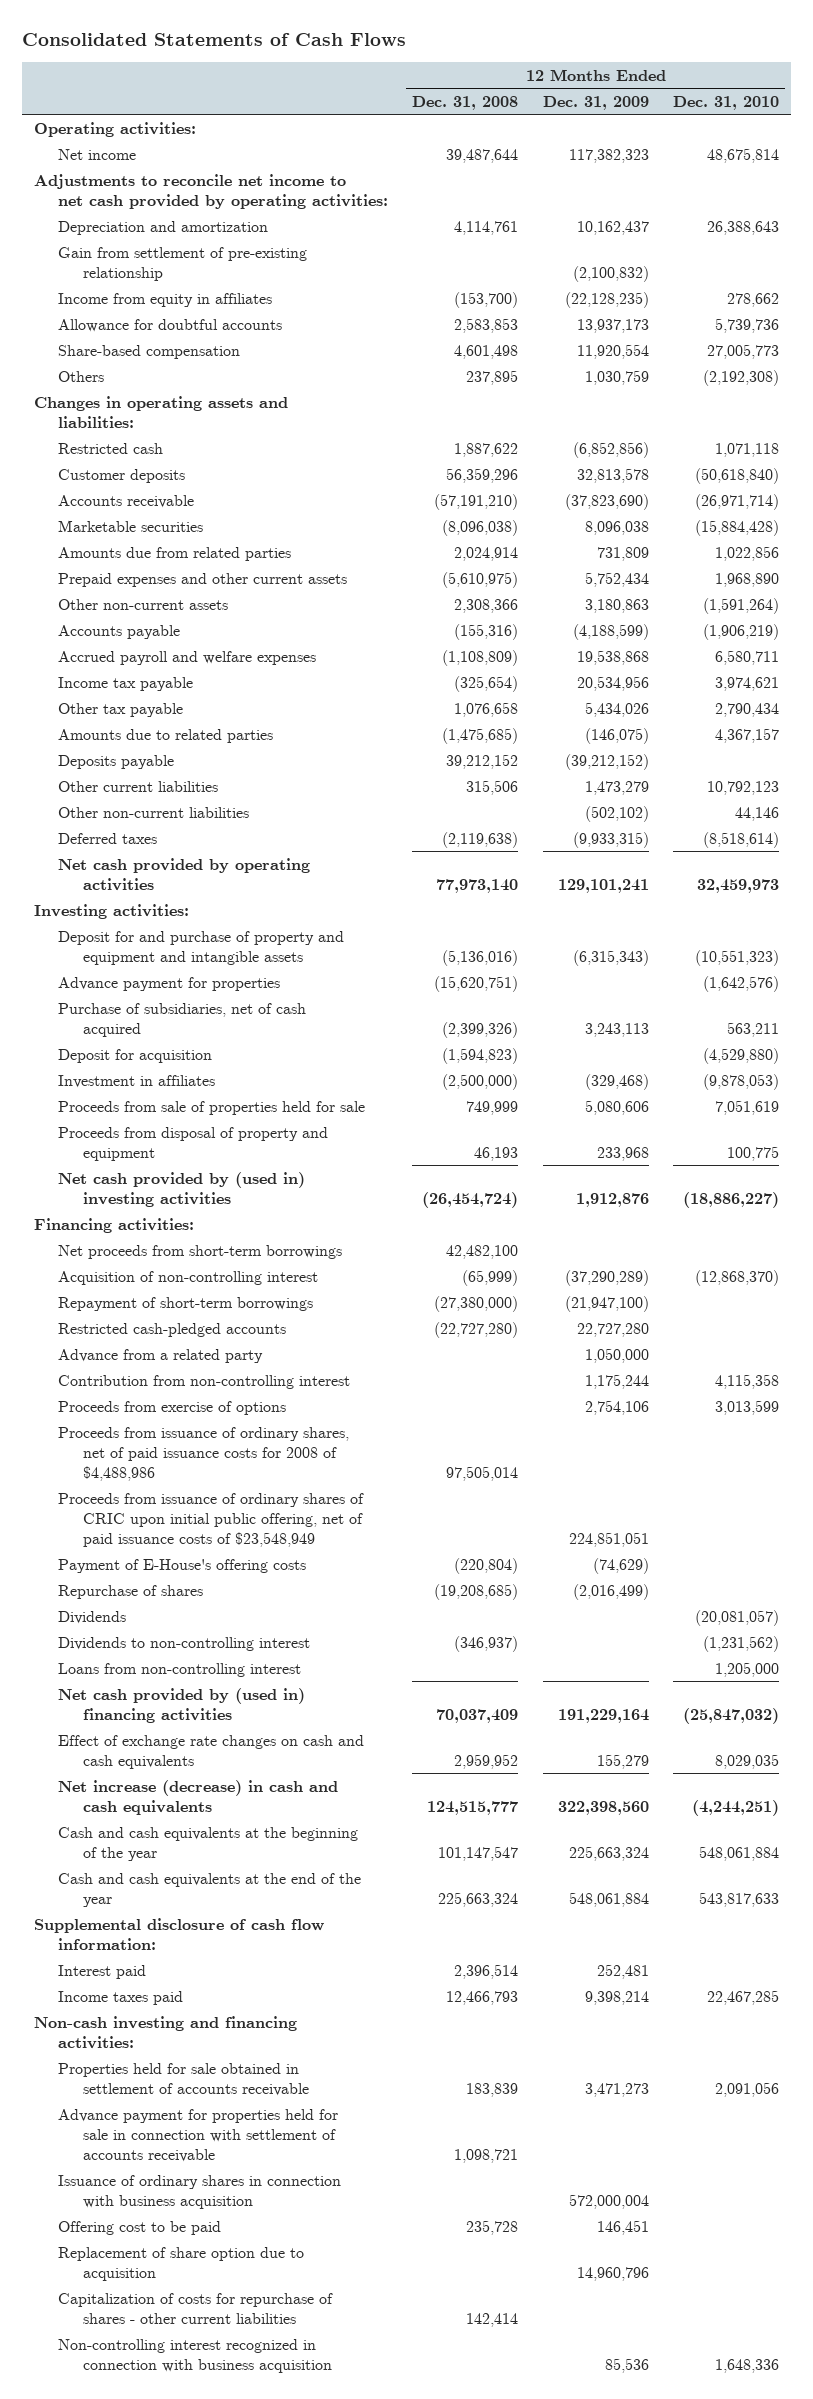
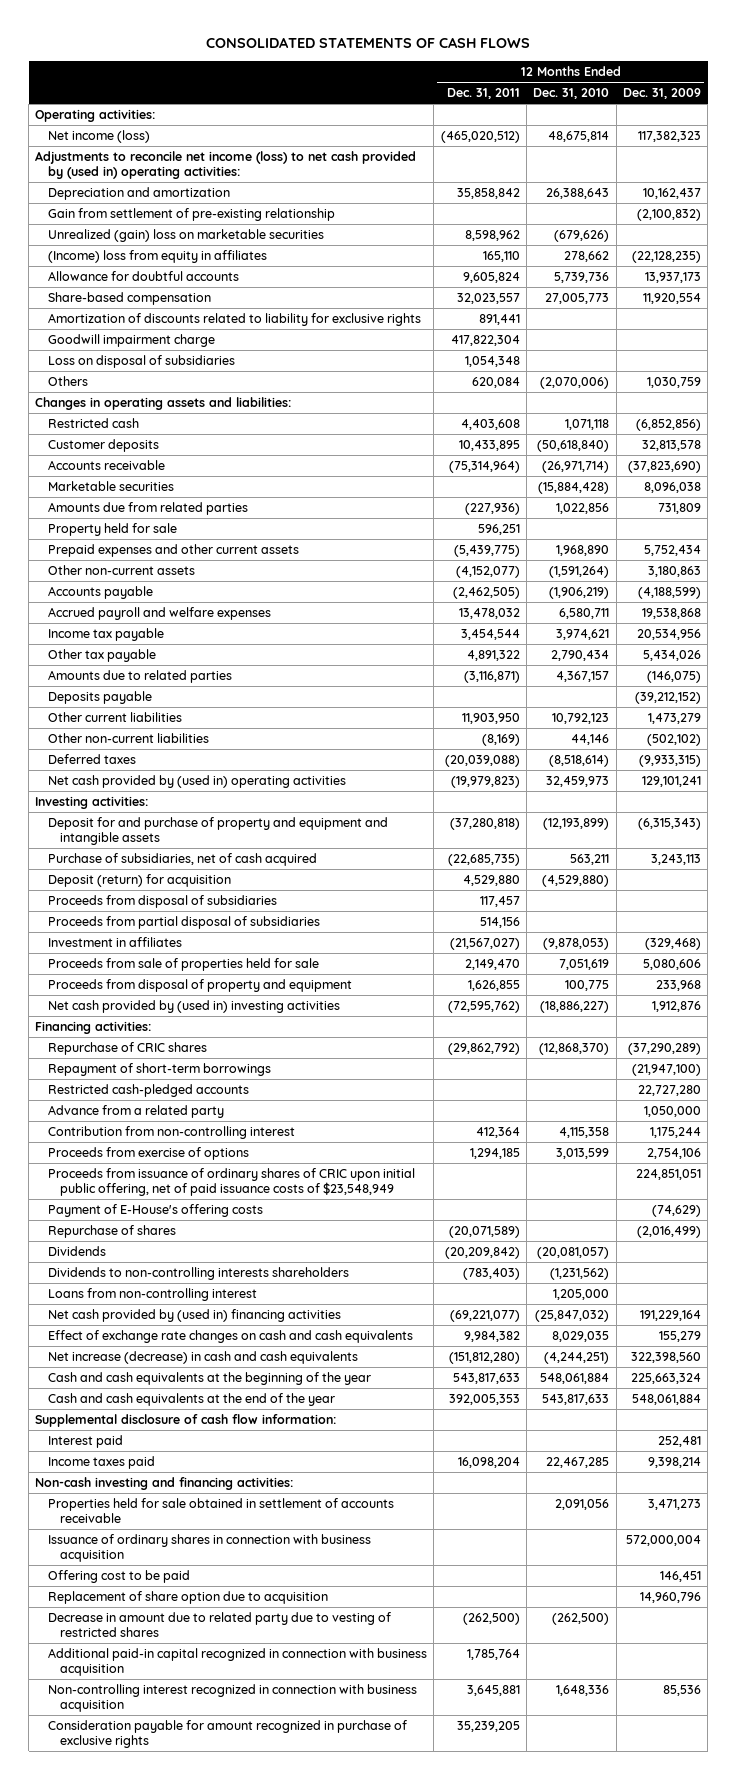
- Consolidated Statements of Cash Flows
+ CONSOLIDATED STATEMENTS OF CASH FLOWS
- | 12 Months Ended Dec. 31, 2008 | 12 Months Ended Dec. 31, 2009 | 12 Months Ended Dec. 31, 2010
+ | 12 Months Ended Dec. 31, 2011 | 12 Months Ended Dec. 31, 2010 | 12 Months Ended Dec. 31, 2009
- Net income | 39,487,644 | 117,382,323 | 48,675,814
- Adjustments to reconcile net income to net cash provided by operating activities:
+ Net income (loss) | (465,020,512) | 48,675,814 | 117,382,323
+ Adjustments to reconcile net income (loss) to net cash provided by (used in) operating activities:
- Income from equity in affiliates | (153,700) | (22,128,235) | 278,662
+ Unrealized (gain) loss on marketable securities | 8,598,962 | (679,626) |
+ (Income) loss from equity in affiliates | 165,110 | 278,662 | (22,128,235)
- Others | 237,895 | 1,030,759 | (2,192,308)
+ Amortization of discounts related to liability for exclusive rights | 891,441 | |
+ Goodwill impairment charge | 417,822,304 | |
+ Loss on disposal of subsidiaries | 1,054,348 | |
+ Others | 620,084 | (2,070,006) | 1,030,759
+ Property held for sale | 596,251 | |
- Net cash provided by operating activities | 77,973,140 | 129,101,241 | 32,459,973
+ Net cash provided by (used in) operating activities | (19,979,823) | 32,459,973 | 129,101,241
- Deposit for and purchase of property and equipment and intangible assets | (5,136,016) | (6,315,343) | (10,551,323)
- Advance payment for properties | (15,620,751) | | (1,642,576)
+ Deposit for and purchase of property and equipment and intangible assets | (37,280,818) | (12,193,899) | (6,315,343)
- Deposit for acquisition | (1,594,823) | | (4,529,880)
+ Deposit (return) for acquisition | 4,529,880 | (4,529,880) |
+ Proceeds from disposal of subsidiaries | 117,457 | |
+ Proceeds from partial disposal of subsidiaries | 514,156 | |
- Net proceeds from short-term borrowings | 42,482,100 | |
- Acquisition of non-controlling interest | (65,999) | (37,290,289) | (12,868,370)
+ Repurchase of CRIC shares | (29,862,792) | (12,868,370) | (37,290,289)
- Proceeds from issuance of ordinary shares, net of paid issuance costs for 2008 of $4,488,986 | 97,505,014 | |
- Dividends to non-controlling interest | (346,937) | | (1,231,562)
+ Dividends to non-controlling interests shareholders | (783,403) | (1,231,562) |
- Advance payment for properties held for sale in connection with settlement of accounts receivable | 1,098,721 | |
- Capitalization of costs for repurchase of shares - other current liabilities | 142,414 | |
+ Decrease in amount due to related party due to vesting of restricted shares | (262,500) | (262,500) |
+ Additional paid-in capital recognized in connection with business acquisition | 1,785,764 | |
+ Consideration payable for amount recognized in purchase of exclusive rights | 35,239,205 | |

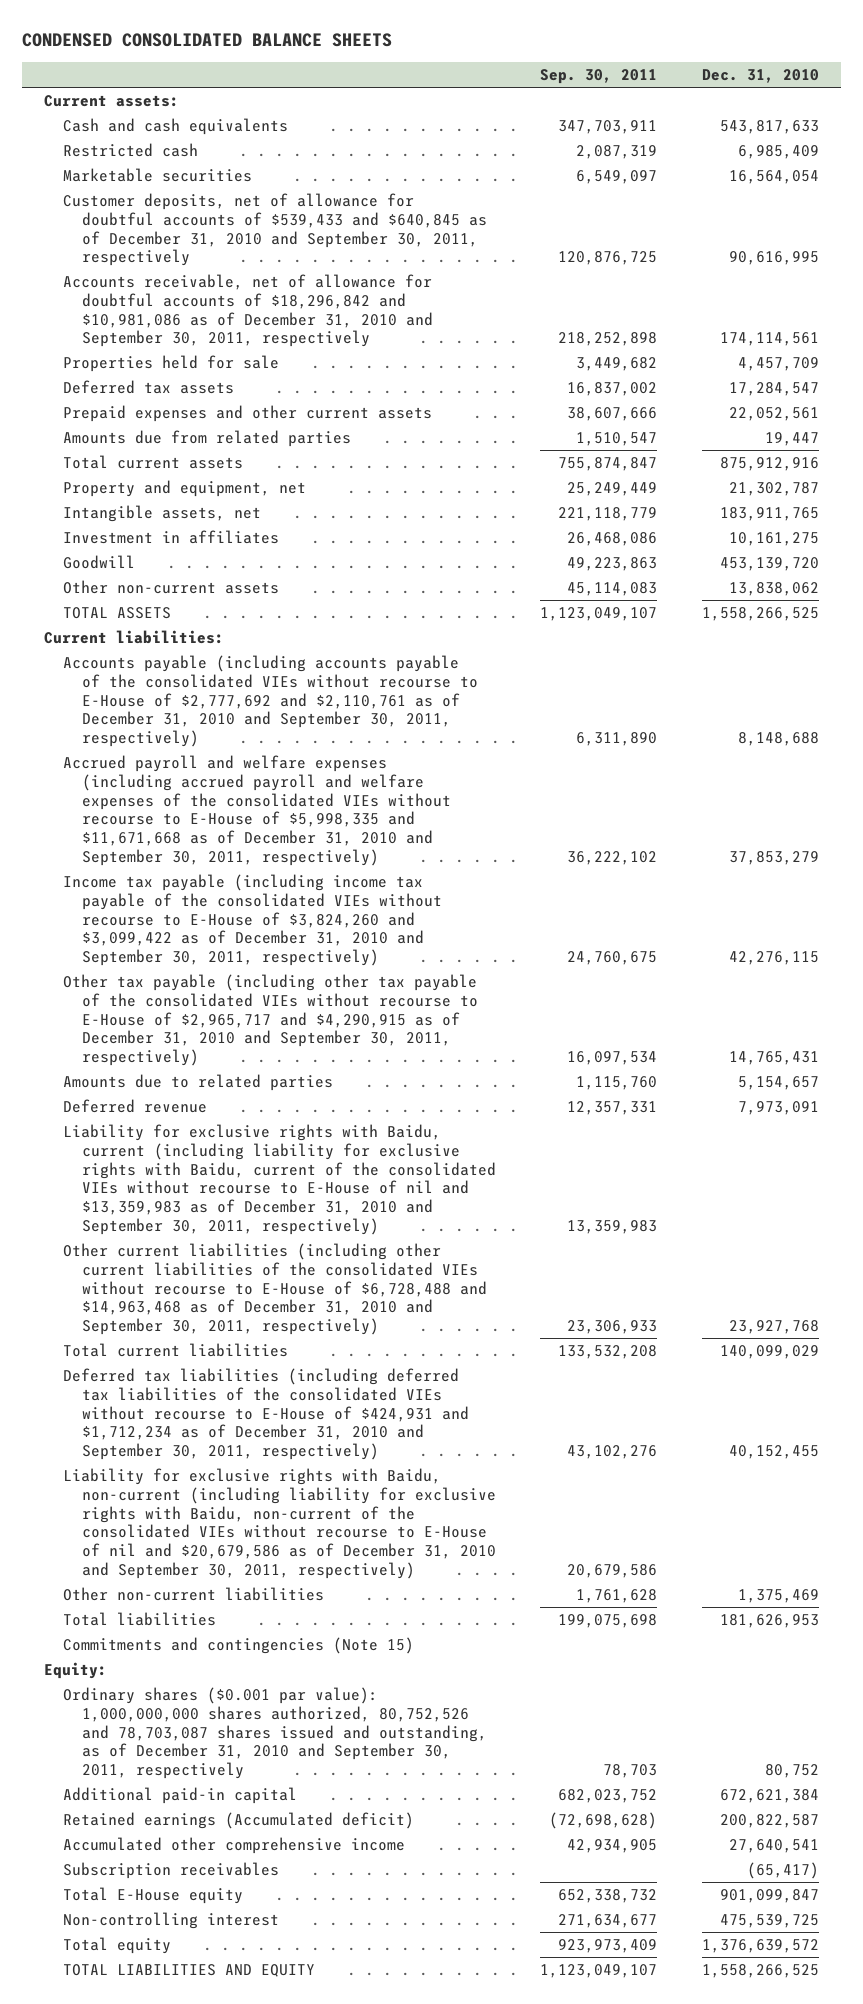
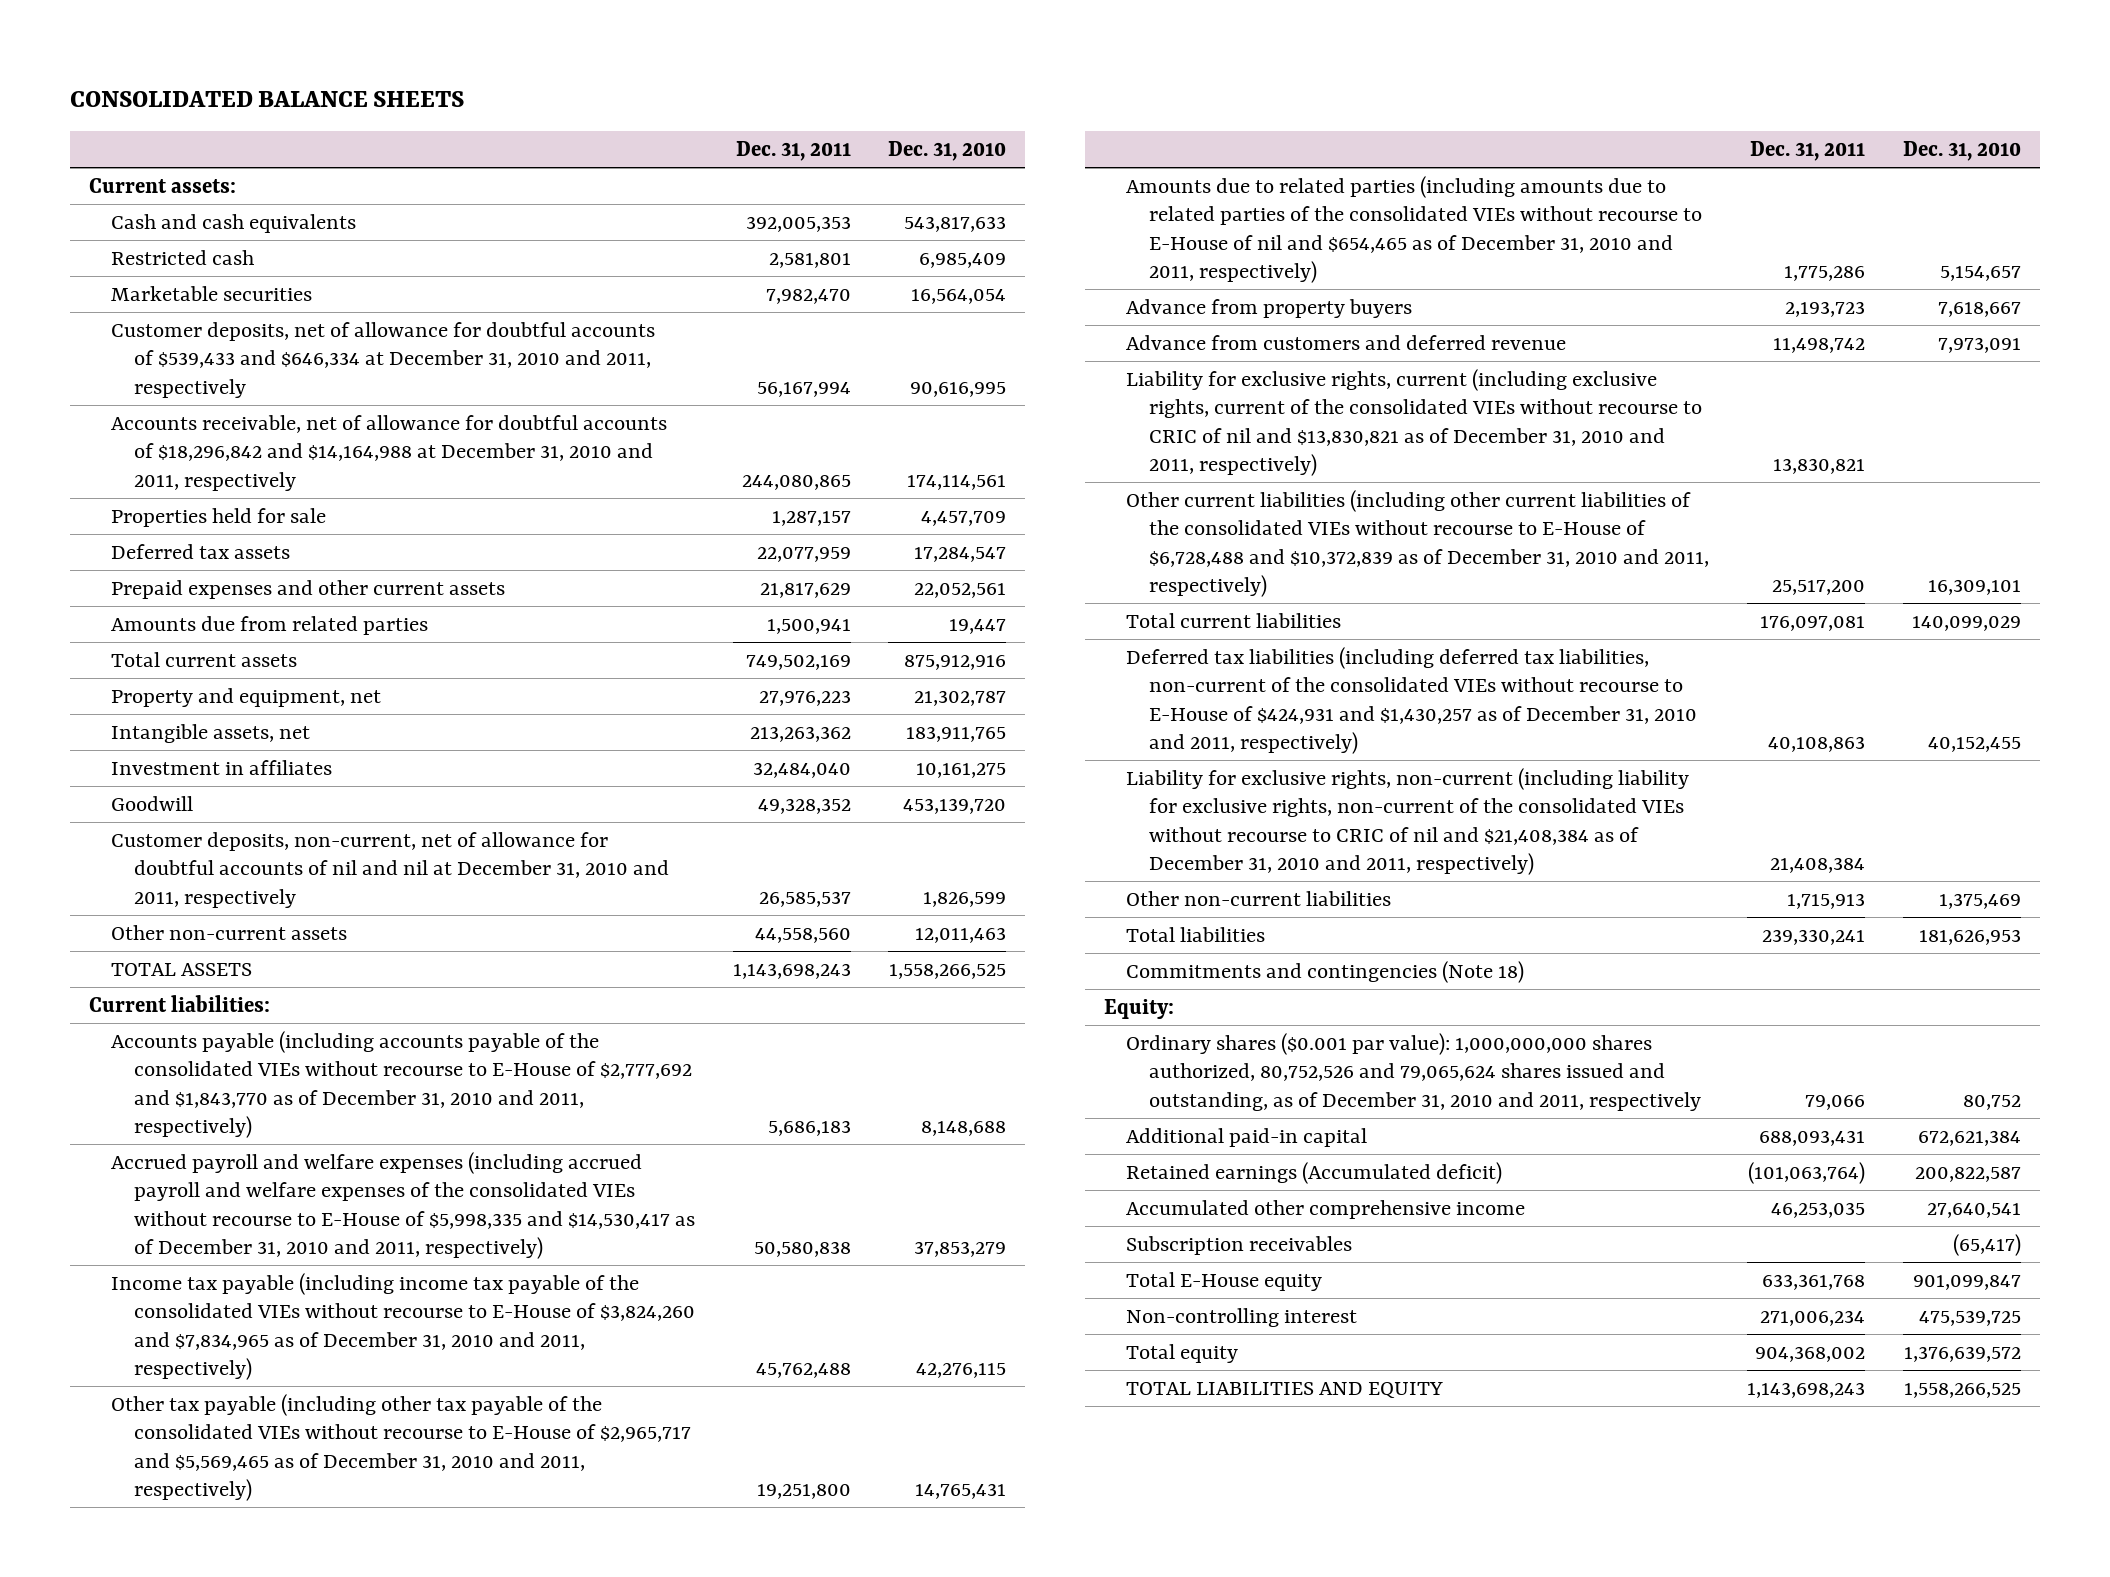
- CONDENSED CONSOLIDATED BALANCE SHEETS
+ CONSOLIDATED BALANCE SHEETS
- | Sep. 30, 2011 | Dec. 31, 2010
+ | Dec. 31, 2011 | Dec. 31, 2010
- Customer deposits, net of allowance for doubtful accounts of $539,433 and $640,845 as of December 31, 2010 and September 30, 2011, respectively | 120,876,725 | 90,616,995
- Accounts receivable, net of allowance for doubtful accounts of $18,296,842 and $10,981,086 as of December 31, 2010 and September 30, 2011, respectively | 218,252,898 | 174,114,561
+ Customer deposits, net of allowance for doubtful accounts of $539,433 and $646,334 at December 31, 2010 and 2011, respectively | 56,167,994 | 90,616,995
+ Accounts receivable, net of allowance for doubtful accounts of $18,296,842 and $14,164,988 at December 31, 2010 and 2011, respectively | 244,080,865 | 174,114,561
- Other non-current assets | 45,114,083 | 13,838,062
+ Customer deposits, non-current, net of allowance for doubtful accounts of nil and nil at December 31, 2010 and 2011, respectively | 26,585,537 | 1,826,599
+ Other non-current assets | 44,558,560 | 12,011,463
- Accounts payable (including accounts payable of the consolidated VIEs without recourse to E-House of $2,777,692 and $2,110,761 as of December 31, 2010 and September 30, 2011, respectively) | 6,311,890 | 8,148,688
- Accrued payroll and welfare expenses (including accrued payroll and welfare expenses of the consolidated VIEs without recourse to E-House of $5,998,335 and $11,671,668 as of December 31, 2010 and September 30, 2011, respectively) | 36,222,102 | 37,853,279
- Income tax payable (including income tax payable of the consolidated VIEs without recourse to E-House of $3,824,260 and $3,099,422 as of December 31, 2010 and September 30, 2011, respectively) | 24,760,675 | 42,276,115
- Other tax payable (including other tax payable of the consolidated VIEs without recourse to E-House of $2,965,717 and $4,290,915 as of December 31, 2010 and September 30, 2011, respectively) | 16,097,534 | 14,765,431
- Amounts due to related parties | 1,115,760 | 5,154,657
- Deferred revenue | 12,357,331 | 7,973,091
- Liability for exclusive rights with Baidu, current (including liability for exclusive rights with Baidu, current of the consolidated VIEs without recourse to E-House of nil and $13,359,983 as of December 31, 2010 and September 30, 2011, respectively) | 13,359,983 |
- Other current liabilities (including other current liabilities of the consolidated VIEs without recourse to E-House of $6,728,488 and $14,963,468 as of December 31, 2010 and September 30, 2011, respectively) | 23,306,933 | 23,927,768
+ Accounts payable (including accounts payable of the consolidated VIEs without recourse to E-House of $2,777,692 and $1,843,770 as of December 31, 2010 and 2011, respectively) | 5,686,183 | 8,148,688
+ Accrued payroll and welfare expenses (including accrued payroll and welfare expenses of the consolidated VIEs without recourse to E-House of $5,998,335 and $14,530,417 as of December 31, 2010 and 2011, respectively) | 50,580,838 | 37,853,279
+ Income tax payable (including income tax payable of the consolidated VIEs without recourse to E-House of $3,824,260 and $7,834,965 as of December 31, 2010 and 2011, respectively) | 45,762,488 | 42,276,115
+ Other tax payable (including other tax payable of the consolidated VIEs without recourse to E-House of $2,965,717 and $5,569,465 as of December 31, 2010 and 2011, respectively) | 19,251,800 | 14,765,431
+ Amounts due to related parties (including amounts due to related parties of the consolidated VIEs without recourse to E-House of nil and $654,465 as of December 31, 2010 and 2011, respectively) | 1,775,286 | 5,154,657
+ Advance from property buyers | 2,193,723 | 7,618,667
+ Advance from customers and deferred revenue | 11,498,742 | 7,973,091
+ Liability for exclusive rights, current (including exclusive rights, current of the consolidated VIEs without recourse to CRIC of nil and $13,830,821 as of December 31, 2010 and 2011, respectively) | 13,830,821 |
+ Other current liabilities (including other current liabilities of the consolidated VIEs without recourse to E-House of $6,728,488 and $10,372,839 as of December 31, 2010 and 2011, respectively) | 25,517,200 | 16,309,101
- Deferred tax liabilities (including deferred tax liabilities of the consolidated VIEs without recourse to E-House of $424,931 and $1,712,234 as of December 31, 2010 and September 30, 2011, respectively) | 43,102,276 | 40,152,455
- Liability for exclusive rights with Baidu, non-current (including liability for exclusive rights with Baidu, non-current of the consolidated VIEs without recourse to E-House of nil and $20,679,586 as of December 31, 2010 and September 30, 2011, respectively) | 20,679,586 |
+ Deferred tax liabilities (including deferred tax liabilities, non-current of the consolidated VIEs without recourse to E-House of $424,931 and $1,430,257 as of December 31, 2010 and 2011, respectively) | 40,108,863 | 40,152,455
+ Liability for exclusive rights, non-current (including liability for exclusive rights, non-current of the consolidated VIEs without recourse to CRIC of nil and $21,408,384 as of December 31, 2010 and 2011, respectively) | 21,408,384 |
- Commitments and contingencies (Note 15)
+ Commitments and contingencies (Note 18)
- Ordinary shares ($0.001 par value): 1,000,000,000 shares authorized, 80,752,526 and 78,703,087 shares issued and outstanding, as of December 31, 2010 and September 30, 2011, respectively | 78,703 | 80,752
+ Ordinary shares ($0.001 par value): 1,000,000,000 shares authorized, 80,752,526 and 79,065,624 shares issued and outstanding, as of December 31, 2010 and 2011, respectively | 79,066 | 80,752

